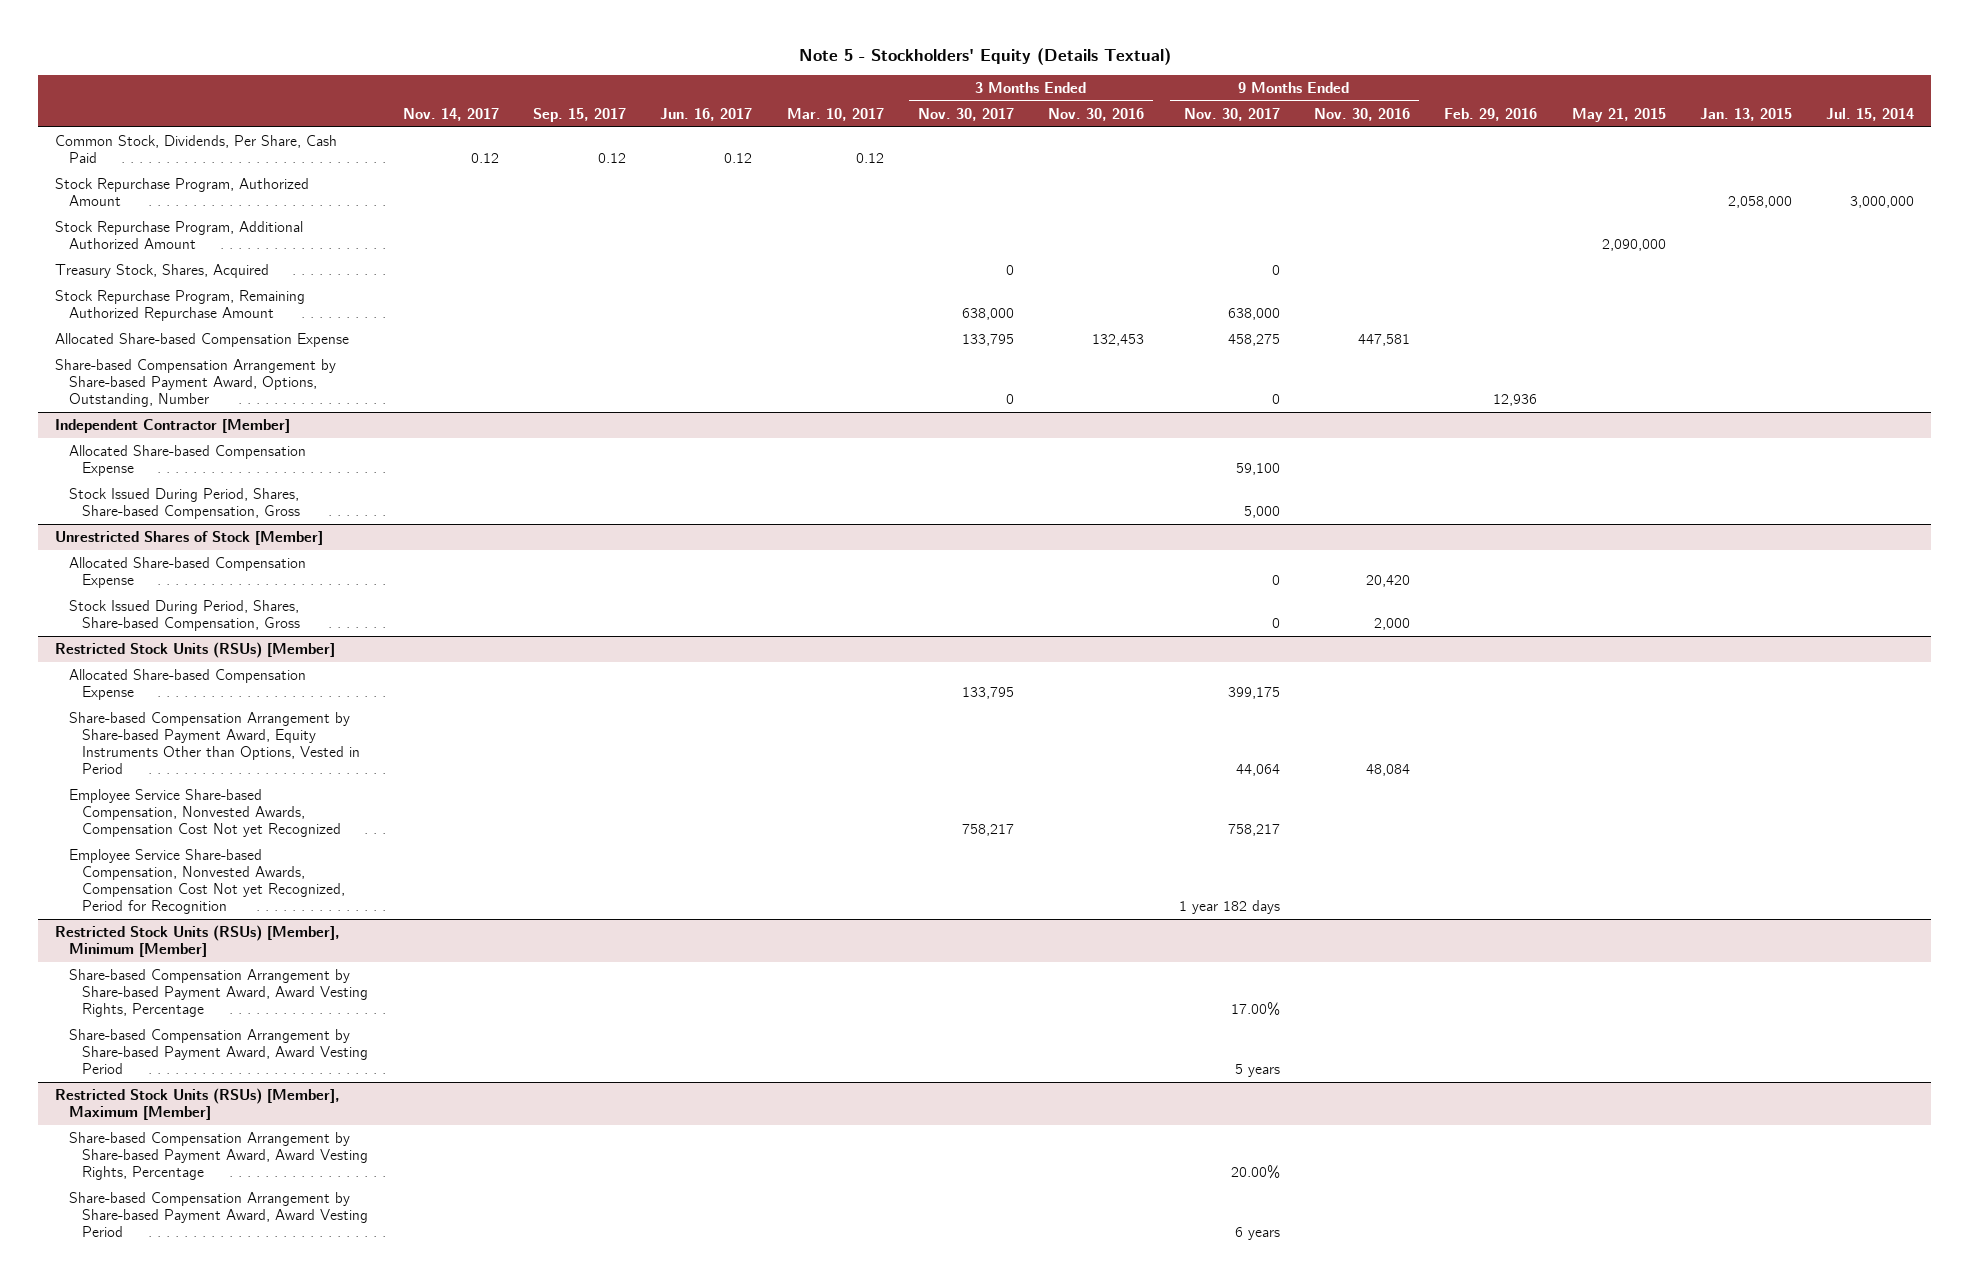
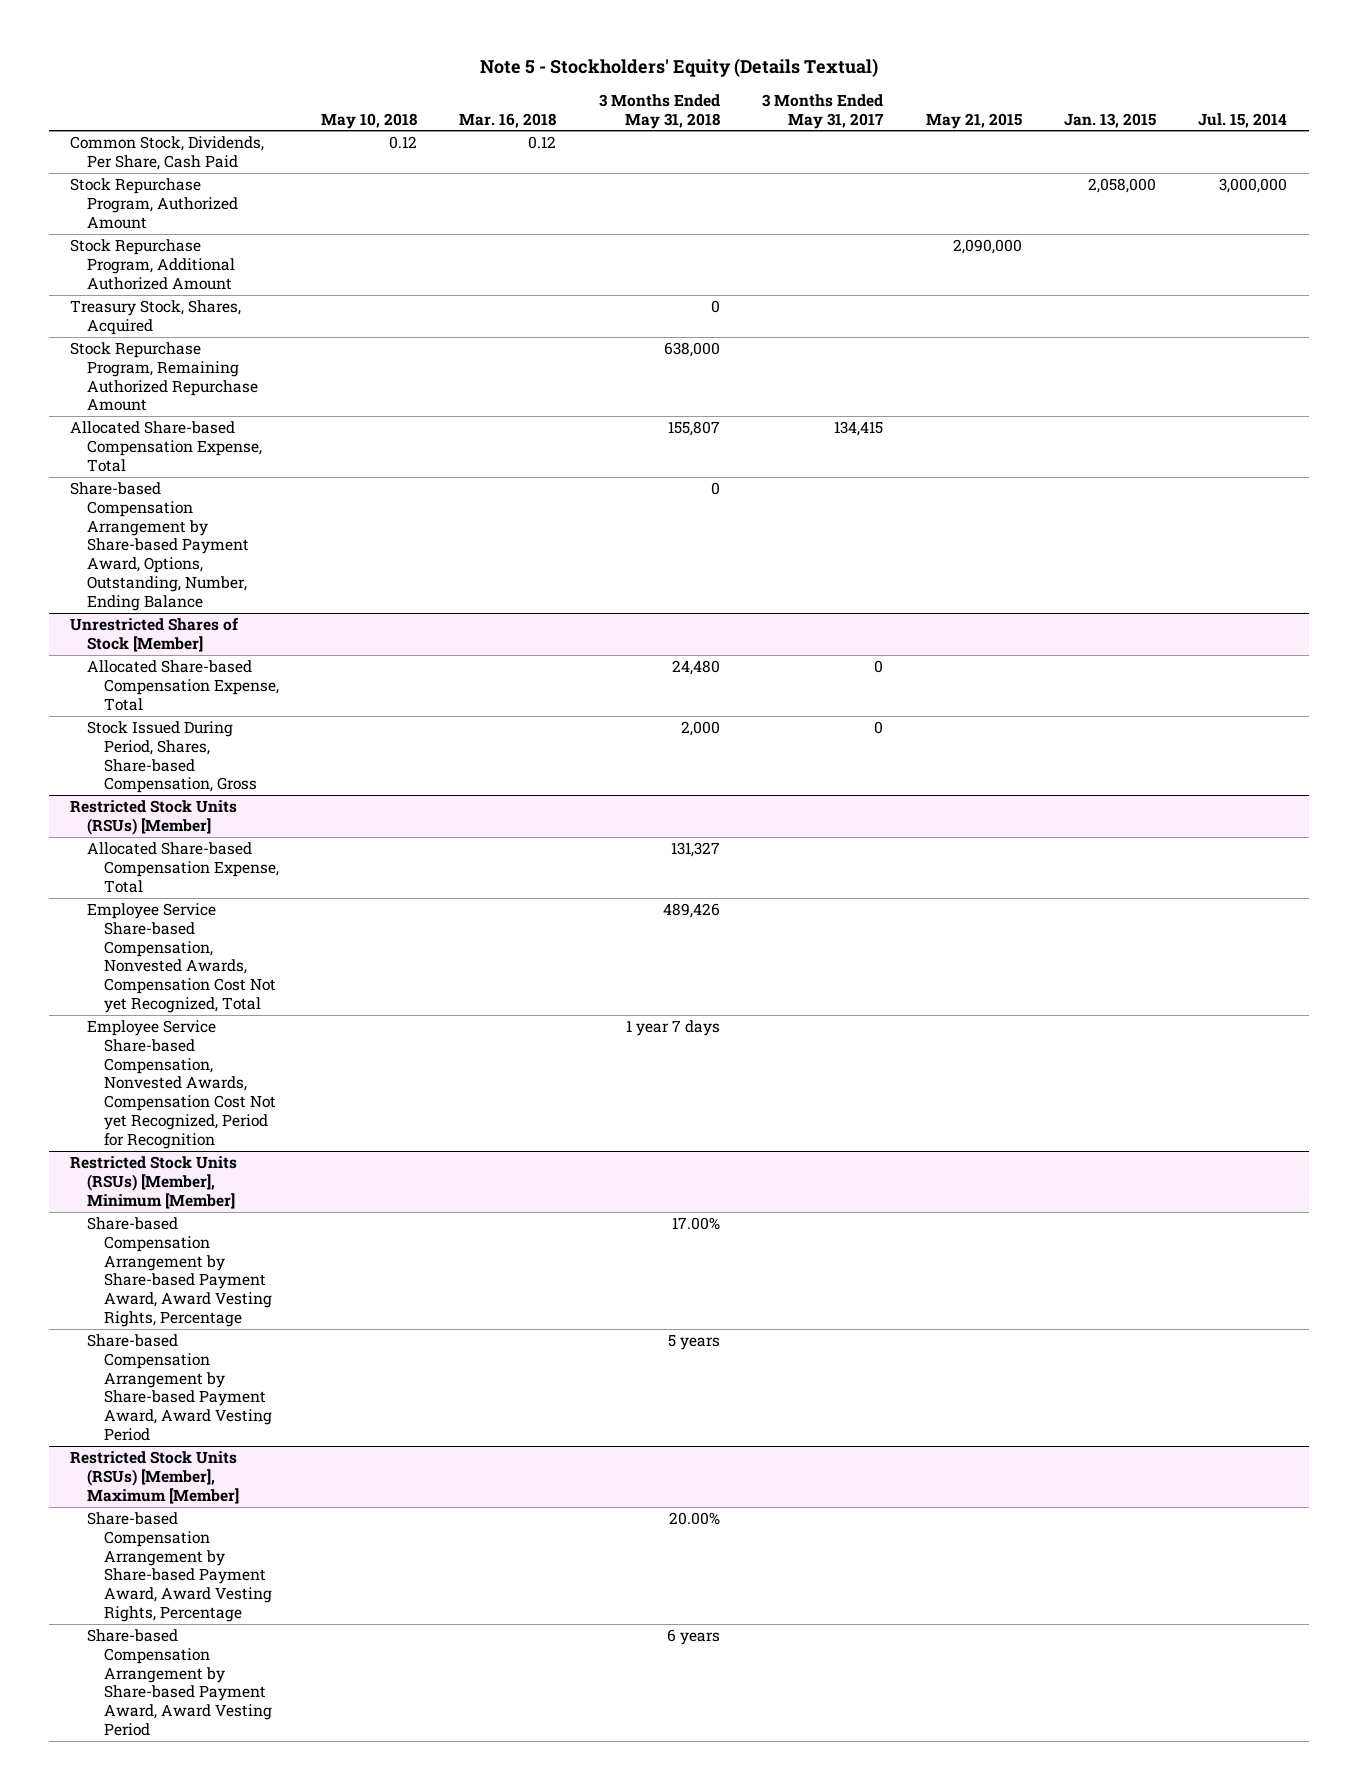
- | Nov. 14, 2017 | Sep. 15, 2017 | Jun. 16, 2017 | Mar. 10, 2017 | 3 Months Ended Nov. 30, 2017 | 3 Months Ended Nov. 30, 2016 | 9 Months Ended Nov. 30, 2017 | 9 Months Ended Nov. 30, 2016 | Feb. 29, 2016 | May 21, 2015 | Jan. 13, 2015 | Jul. 15, 2014
+ | May 10, 2018 | Mar. 16, 2018 | 3 Months Ended May 31, 2018 | 3 Months Ended May 31, 2017 | May 21, 2015 | Jan. 13, 2015 | Jul. 15, 2014
- Allocated Share-based Compensation Expense | | | | | 133,795 | 132,453 | 458,275 | 447,581 | | | |
- Share-based Compensation Arrangement by Share-based Payment Award, Options, Outstanding, Number | | | | | 0 | | 0 | | 12,936 | | |
- Independent Contractor [Member]
- Allocated Share-based Compensation Expense | | | | | | | 59,100 | | | | |
- Stock Issued During Period, Shares, Share-based Compensation, Gross | | | | | | | 5,000 | | | | |
+ Allocated Share-based Compensation Expense, Total | | | 155,807 | 134,415 | | |
+ Share-based Compensation Arrangement by Share-based Payment Award, Options, Outstanding, Number, Ending Balance | | | 0 | | | |
@ Unrestricted Shares of Stock [Member]
- Allocated Share-based Compensation Expense | | | | | | | 0 | 20,420 | | | |
+ Allocated Share-based Compensation Expense, Total | | | 24,480 | 0 | | |
@ Restricted Stock Units (RSUs) [Member]
- Allocated Share-based Compensation Expense | | | | | 133,795 | | 399,175 | | | | |
- Share-based Compensation Arrangement by Share-based Payment Award, Equity Instruments Other than Options, Vested in Period | | | | | | | 44,064 | 48,084 | | | |
- Employee Service Share-based Compensation, Nonvested Awards, Compensation Cost Not yet Recognized | | | | | 758,217 | | 758,217 | | | | |
+ Allocated Share-based Compensation Expense, Total | | | 131,327 | | | |
+ Employee Service Share-based Compensation, Nonvested Awards, Compensation Cost Not yet Recognized, Total | | | 489,426 | | | |

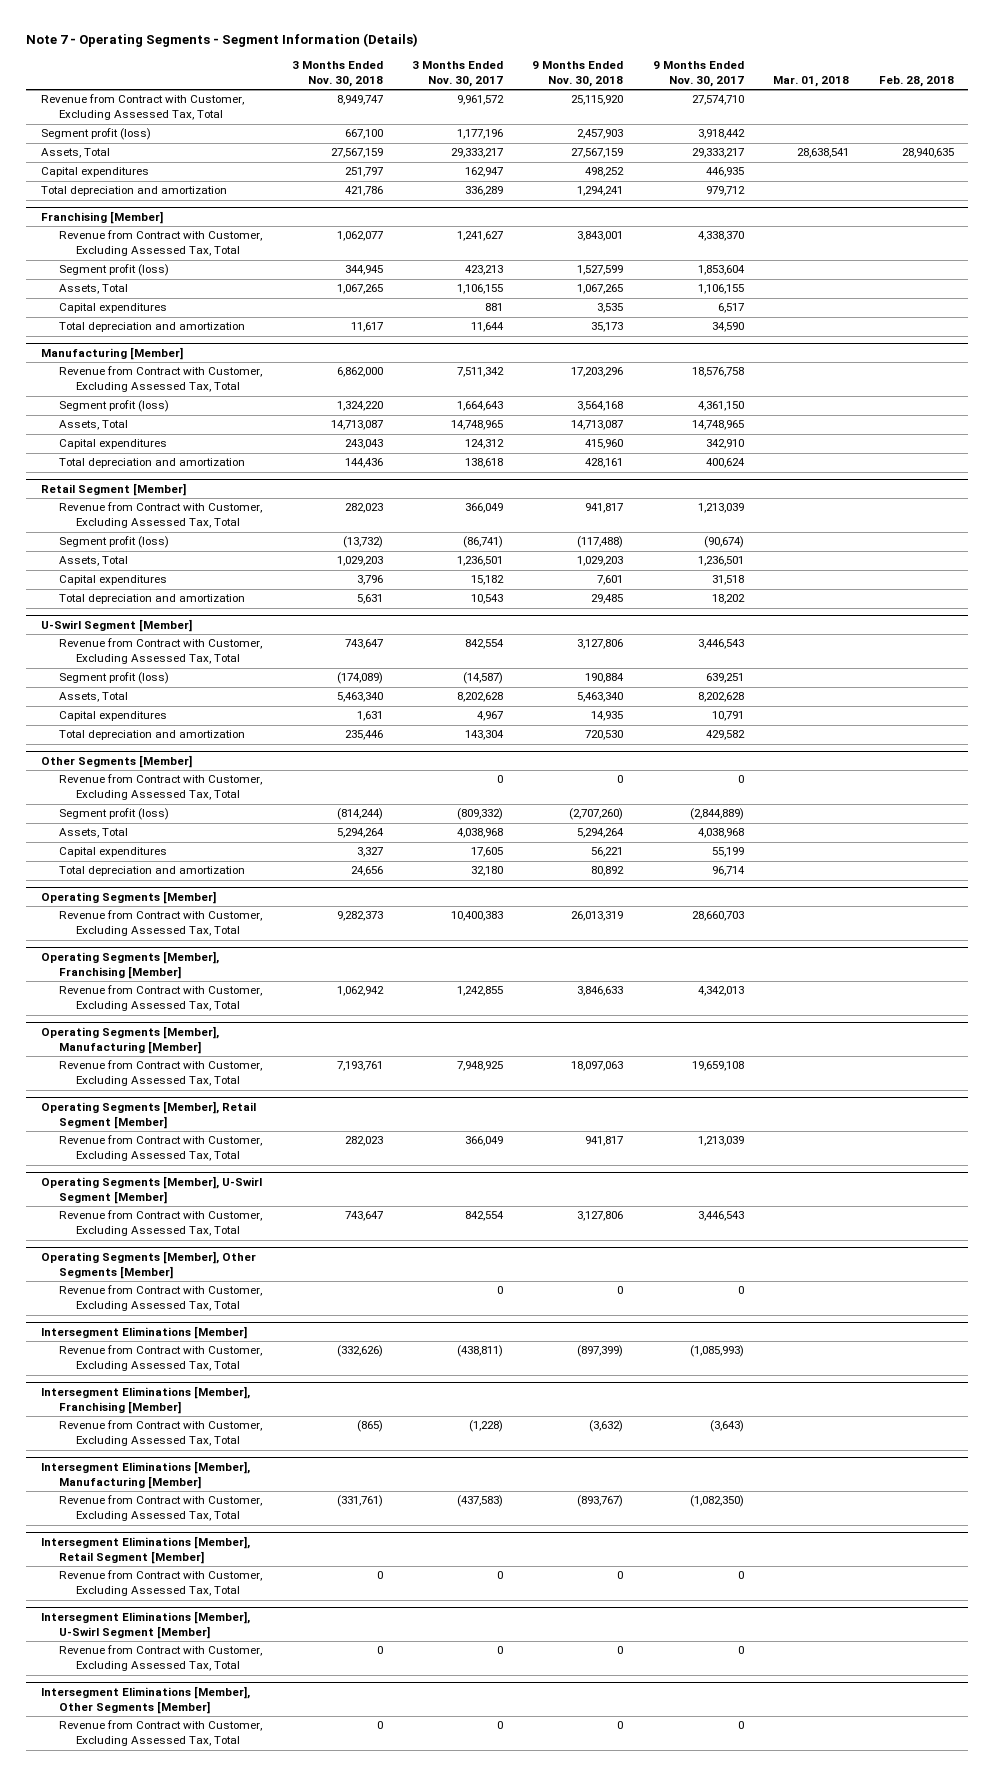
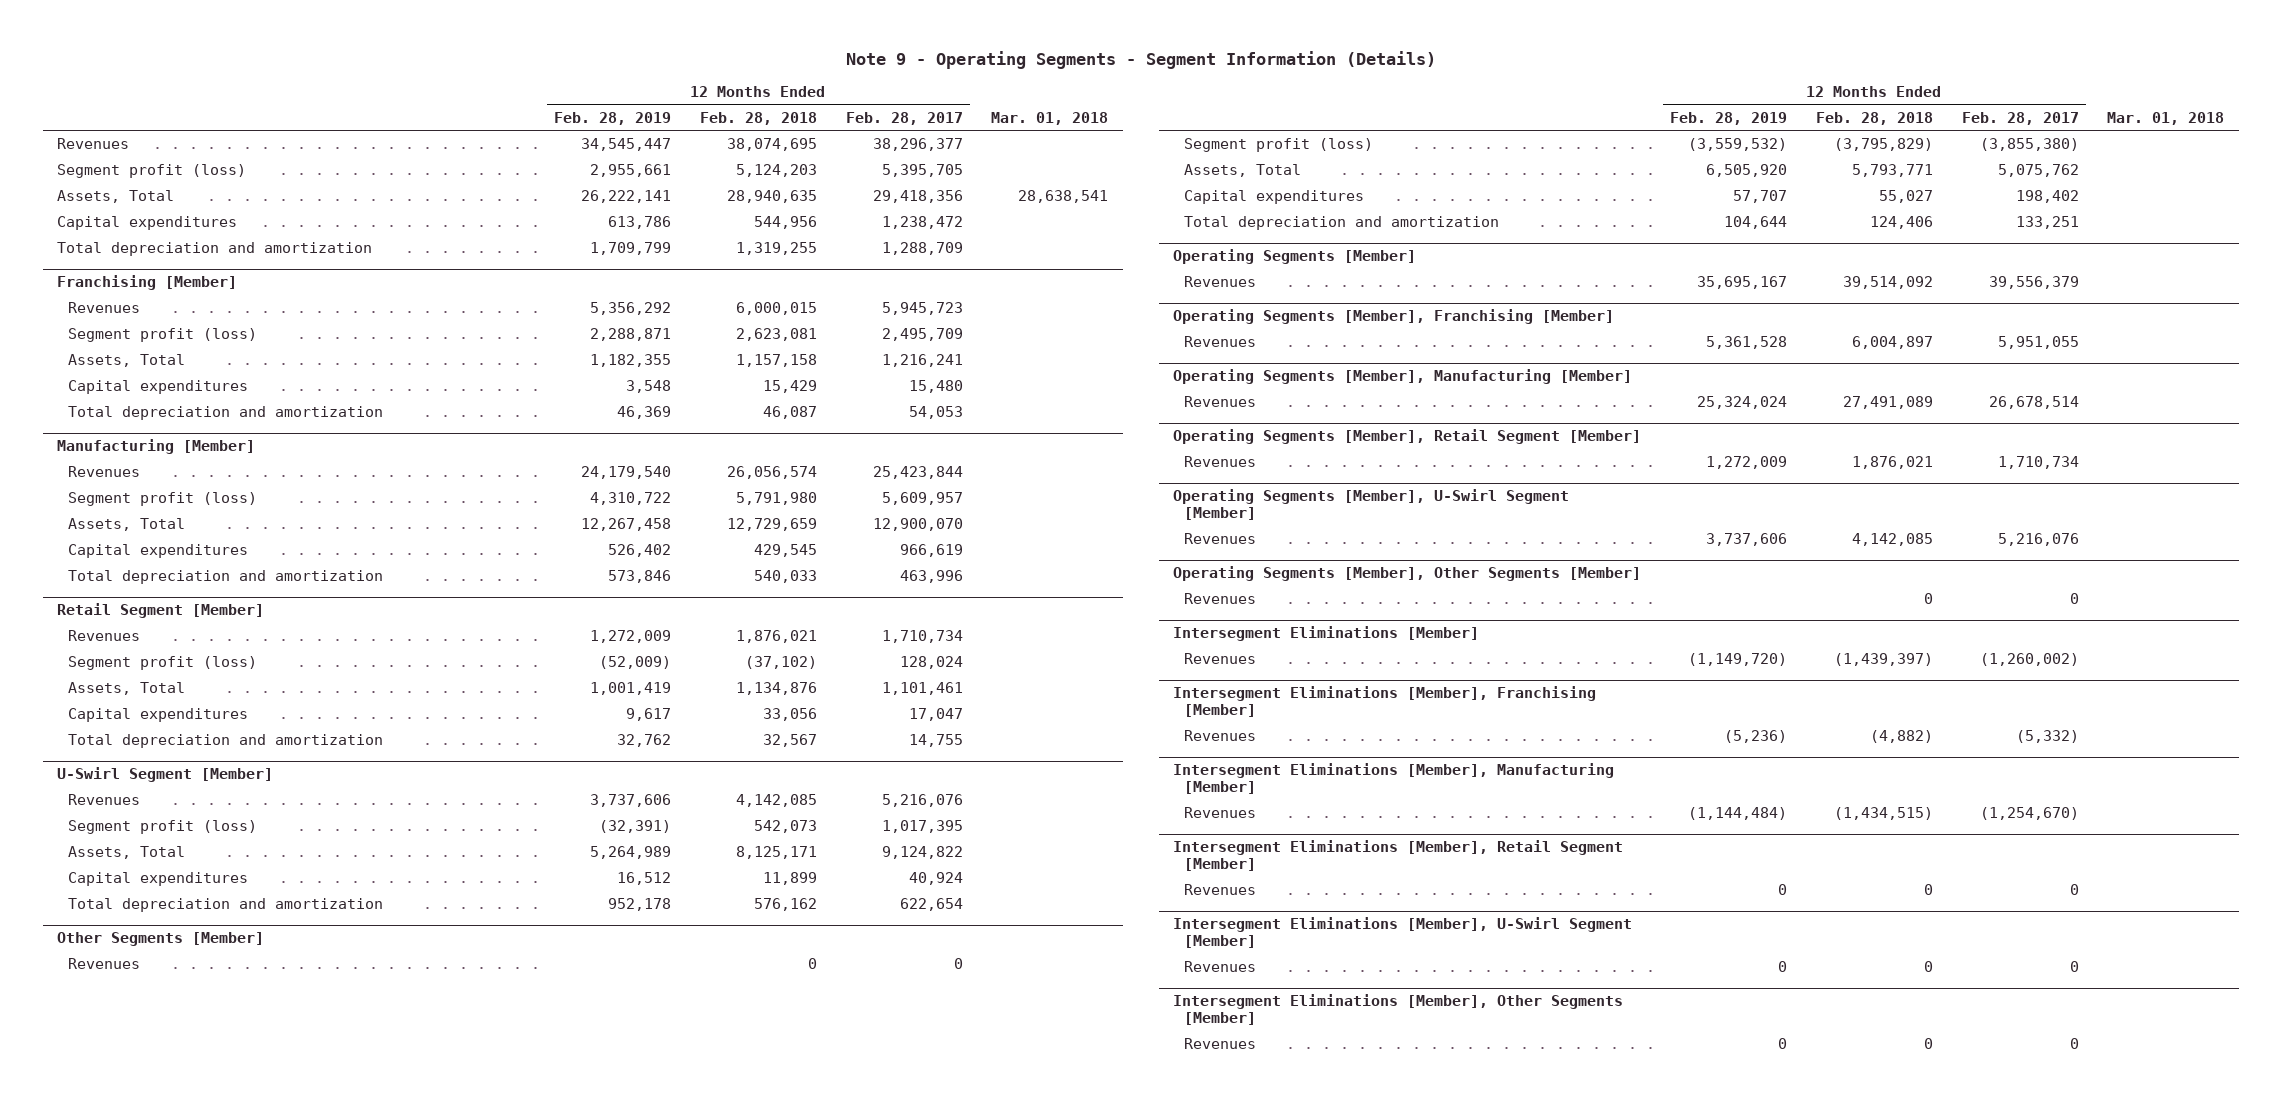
- Note 7 - Operating Segments - Segment Information (Details)
+ Note 9 - Operating Segments - Segment Information (Details)
- | 3 Months Ended Nov. 30, 2018 | 3 Months Ended Nov. 30, 2017 | 9 Months Ended Nov. 30, 2018 | 9 Months Ended Nov. 30, 2017 | Mar. 01, 2018 | Feb. 28, 2018
+ | 12 Months Ended Feb. 28, 2019 | 12 Months Ended Feb. 28, 2018 | 12 Months Ended Feb. 28, 2017 | Mar. 01, 2018
- Revenue from Contract with Customer, Excluding Assessed Tax, Total | 8,949,747 | 9,961,572 | 25,115,920 | 27,574,710 | |
+ Revenues | 34,545,447 | 38,074,695 | 38,296,377 |
@ Franchising [Member]
- Revenue from Contract with Customer, Excluding Assessed Tax, Total | 1,062,077 | 1,241,627 | 3,843,001 | 4,338,370 | |
+ Revenues | 5,356,292 | 6,000,015 | 5,945,723 |
@ Manufacturing [Member]
- Revenue from Contract with Customer, Excluding Assessed Tax, Total | 6,862,000 | 7,511,342 | 17,203,296 | 18,576,758 | |
+ Revenues | 24,179,540 | 26,056,574 | 25,423,844 |
@ Retail Segment [Member]
- Revenue from Contract with Customer, Excluding Assessed Tax, Total | 282,023 | 366,049 | 941,817 | 1,213,039 | |
+ Revenues | 1,272,009 | 1,876,021 | 1,710,734 |
@ U-Swirl Segment [Member]
- Revenue from Contract with Customer, Excluding Assessed Tax, Total | 743,647 | 842,554 | 3,127,806 | 3,446,543 | |
+ Revenues | 3,737,606 | 4,142,085 | 5,216,076 |
@ Other Segments [Member]
- Revenue from Contract with Customer, Excluding Assessed Tax, Total | | 0 | 0 | 0 | |
+ Revenues | | 0 | 0 |
@ Operating Segments [Member]
- Revenue from Contract with Customer, Excluding Assessed Tax, Total | 9,282,373 | 10,400,383 | 26,013,319 | 28,660,703 | |
+ Revenues | 35,695,167 | 39,514,092 | 39,556,379 |
@ Operating Segments [Member], Franchising [Member]
- Revenue from Contract with Customer, Excluding Assessed Tax, Total | 1,062,942 | 1,242,855 | 3,846,633 | 4,342,013 | |
+ Revenues | 5,361,528 | 6,004,897 | 5,951,055 |
@ Operating Segments [Member], Manufacturing [Member]
- Revenue from Contract with Customer, Excluding Assessed Tax, Total | 7,193,761 | 7,948,925 | 18,097,063 | 19,659,108 | |
+ Revenues | 25,324,024 | 27,491,089 | 26,678,514 |
@ Operating Segments [Member], Retail Segment [Member]
- Revenue from Contract with Customer, Excluding Assessed Tax, Total | 282,023 | 366,049 | 941,817 | 1,213,039 | |
+ Revenues | 1,272,009 | 1,876,021 | 1,710,734 |
@ Operating Segments [Member], U-Swirl Segment [Member]
- Revenue from Contract with Customer, Excluding Assessed Tax, Total | 743,647 | 842,554 | 3,127,806 | 3,446,543 | |
+ Revenues | 3,737,606 | 4,142,085 | 5,216,076 |
@ Operating Segments [Member], Other Segments [Member]
- Revenue from Contract with Customer, Excluding Assessed Tax, Total | | 0 | 0 | 0 | |
+ Revenues | | 0 | 0 |
@ Intersegment Eliminations [Member]
- Revenue from Contract with Customer, Excluding Assessed Tax, Total | (332,626) | (438,811) | (897,399) | (1,085,993) | |
+ Revenues | (1,149,720) | (1,439,397) | (1,260,002) |
@ Intersegment Eliminations [Member], Franchising [Member]
- Revenue from Contract with Customer, Excluding Assessed Tax, Total | (865) | (1,228) | (3,632) | (3,643) | |
+ Revenues | (5,236) | (4,882) | (5,332) |
@ Intersegment Eliminations [Member], Manufacturing [Member]
- Revenue from Contract with Customer, Excluding Assessed Tax, Total | (331,761) | (437,583) | (893,767) | (1,082,350) | |
+ Revenues | (1,144,484) | (1,434,515) | (1,254,670) |
@ Intersegment Eliminations [Member], Retail Segment [Member]
- Revenue from Contract with Customer, Excluding Assessed Tax, Total | 0 | 0 | 0 | 0 | |
+ Revenues | 0 | 0 | 0 |
@ Intersegment Eliminations [Member], U-Swirl Segment [Member]
- Revenue from Contract with Customer, Excluding Assessed Tax, Total | 0 | 0 | 0 | 0 | |
+ Revenues | 0 | 0 | 0 |
@ Intersegment Eliminations [Member], Other Segments [Member]
- Revenue from Contract with Customer, Excluding Assessed Tax, Total | 0 | 0 | 0 | 0 | |
+ Revenues | 0 | 0 | 0 |

